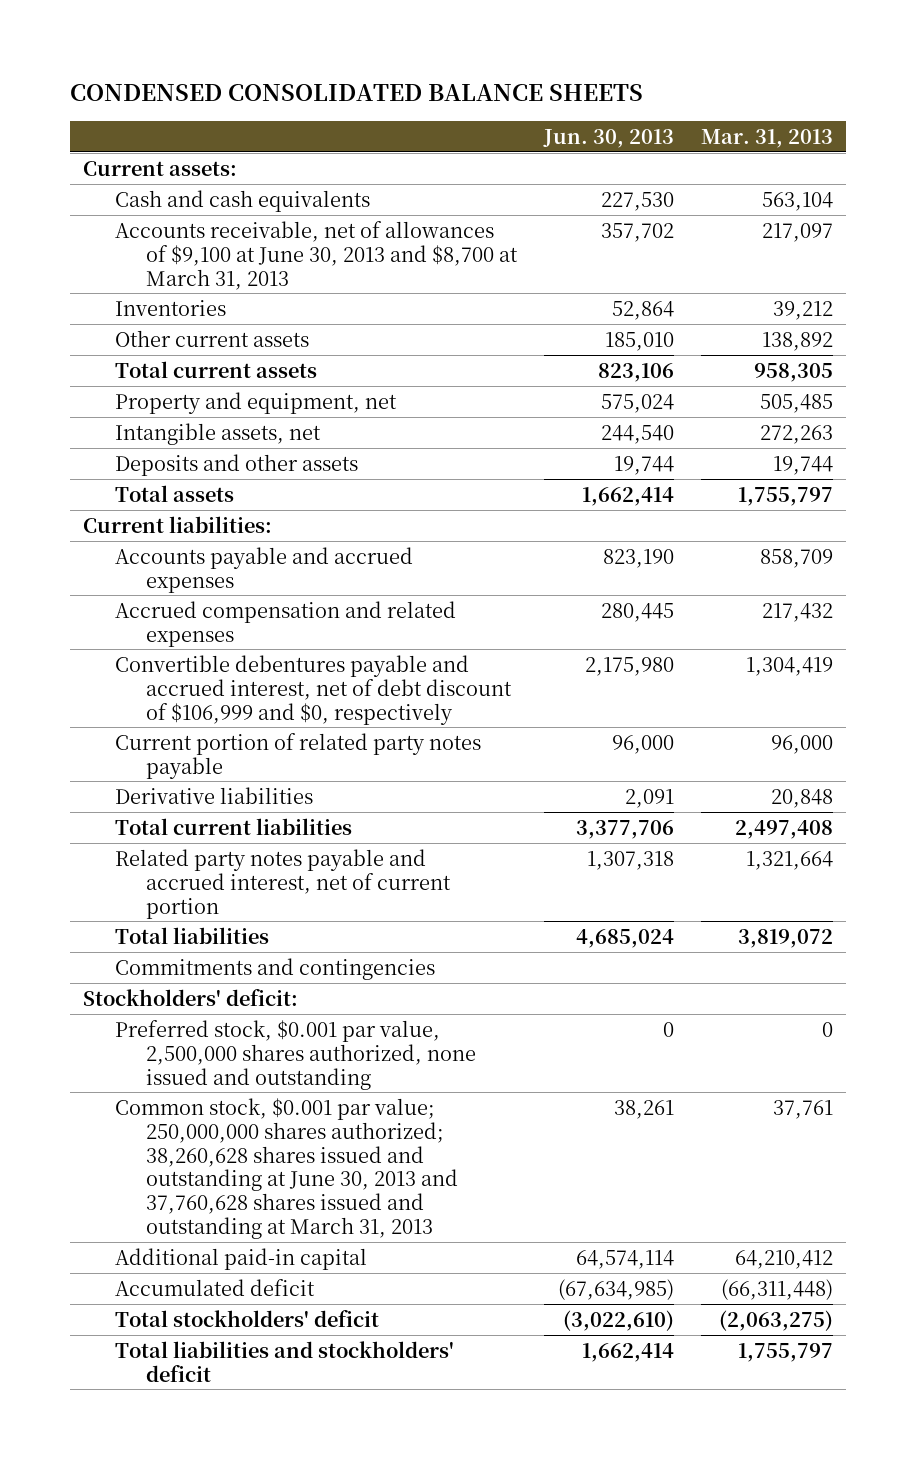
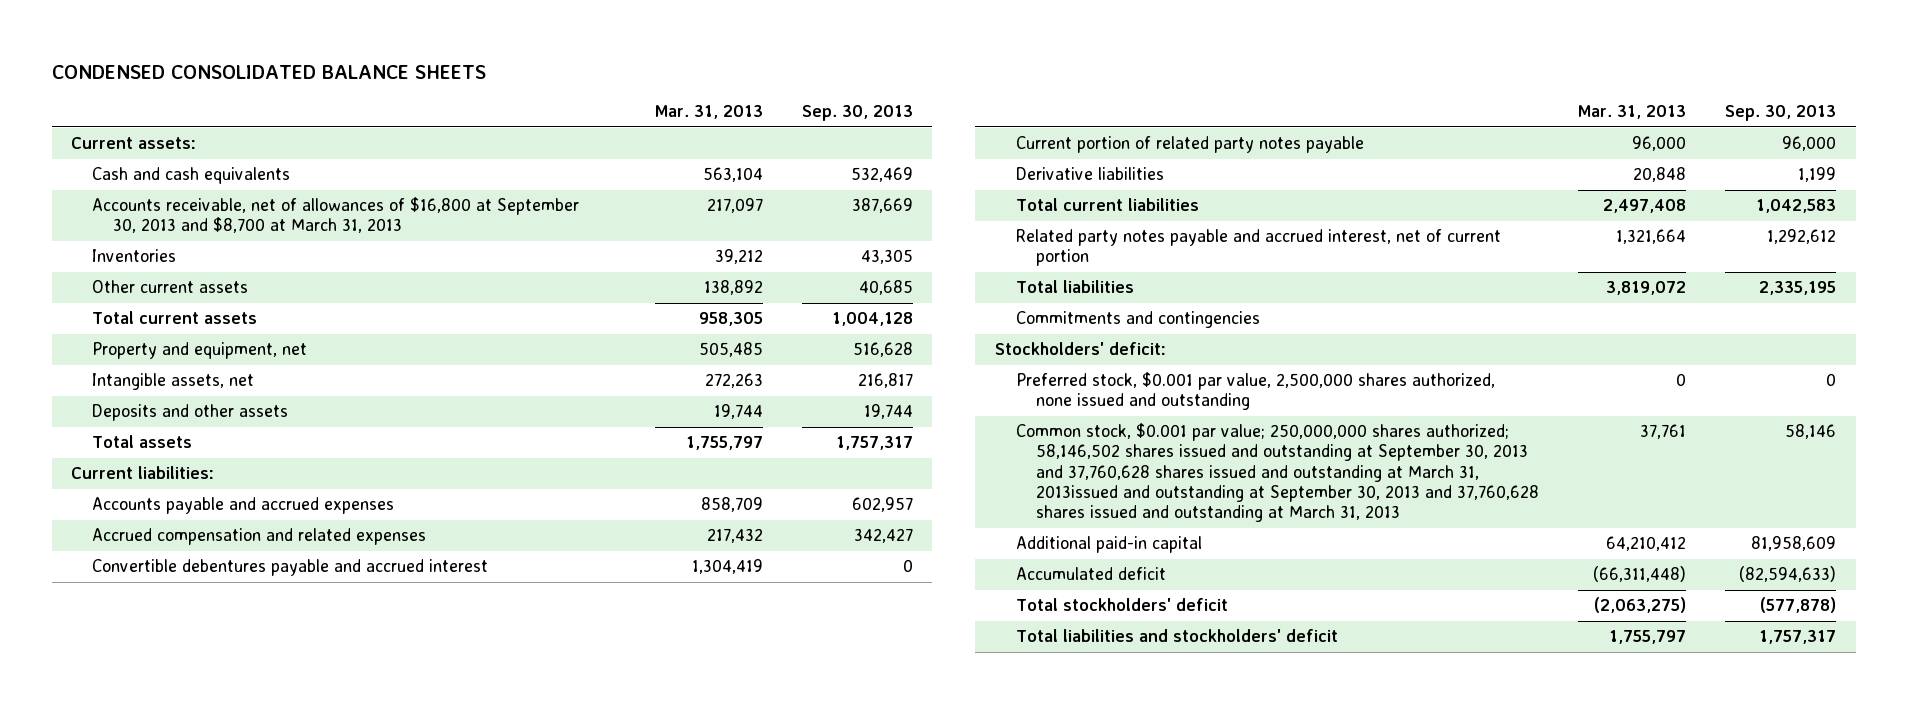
- | Jun. 30, 2013 | Mar. 31, 2013
+ | Mar. 31, 2013 | Sep. 30, 2013
- Accounts receivable, net of allowances of $9,100 at June 30, 2013 and $8,700 at March 31, 2013 | 357,702 | 217,097
+ Accounts receivable, net of allowances of $16,800 at September 30, 2013 and $8,700 at March 31, 2013 | 217,097 | 387,669
- Convertible debentures payable and accrued interest, net of debt discount of $106,999 and $0, respectively | 2,175,980 | 1,304,419
+ Convertible debentures payable and accrued interest | 1,304,419 | 0
- Common stock, $0.001 par value; 250,000,000 shares authorized; 38,260,628 shares issued and outstanding at June 30, 2013 and 37,760,628 shares issued and outstanding at March 31, 2013 | 38,261 | 37,761
+ Common stock, $0.001 par value; 250,000,000 shares authorized; 58,146,502 shares issued and outstanding at September 30, 2013 and 37,760,628 shares issued and outstanding at March 31, 2013issued and outstanding at September 30, 2013 and 37,760,628 shares issued and outstanding at March 31, 2013 | 37,761 | 58,146

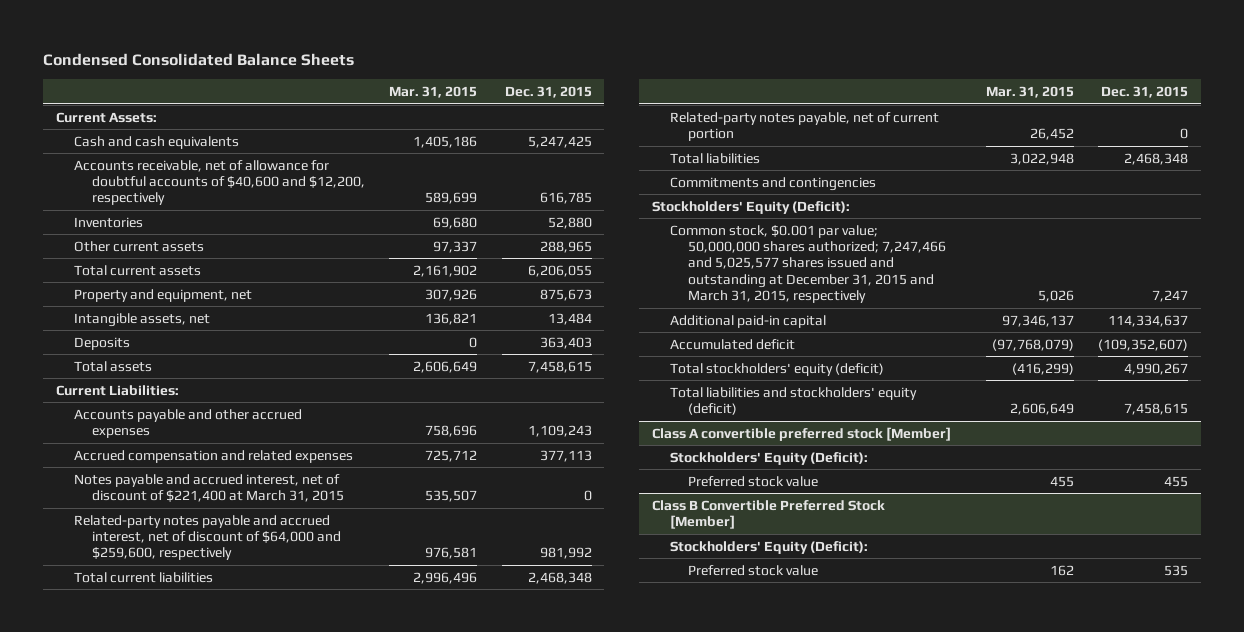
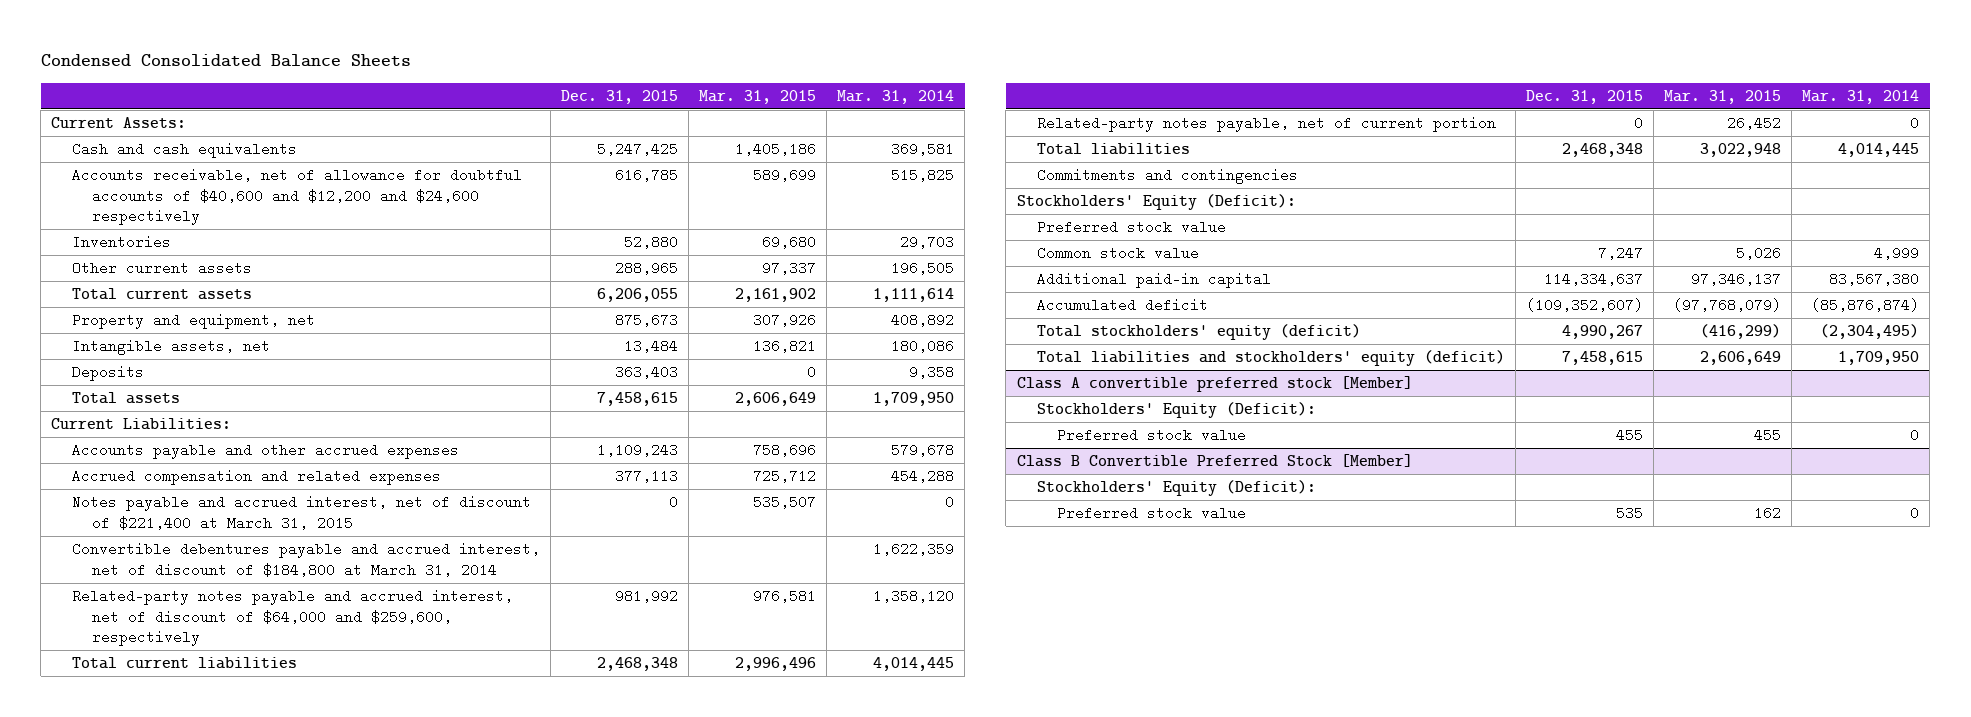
- | Mar. 31, 2015 | Dec. 31, 2015
+ | Dec. 31, 2015 | Mar. 31, 2015 | Mar. 31, 2014
- Accounts receivable, net of allowance for doubtful accounts of $40,600 and $12,200, respectively | 589,699 | 616,785
+ Accounts receivable, net of allowance for doubtful accounts of $40,600 and $12,200 and $24,600 respectively | 616,785 | 589,699 | 515,825
+ Convertible debentures payable and accrued interest, net of discount of $184,800 at March 31, 2014 | | | 1,622,359
- Common stock, $0.001 par value; 50,000,000 shares authorized; 7,247,466 and 5,025,577 shares issued and outstanding at December 31, 2015 and March 31, 2015, respectively | 5,026 | 7,247
+ Preferred stock value
+ Common stock value | 7,247 | 5,026 | 4,999

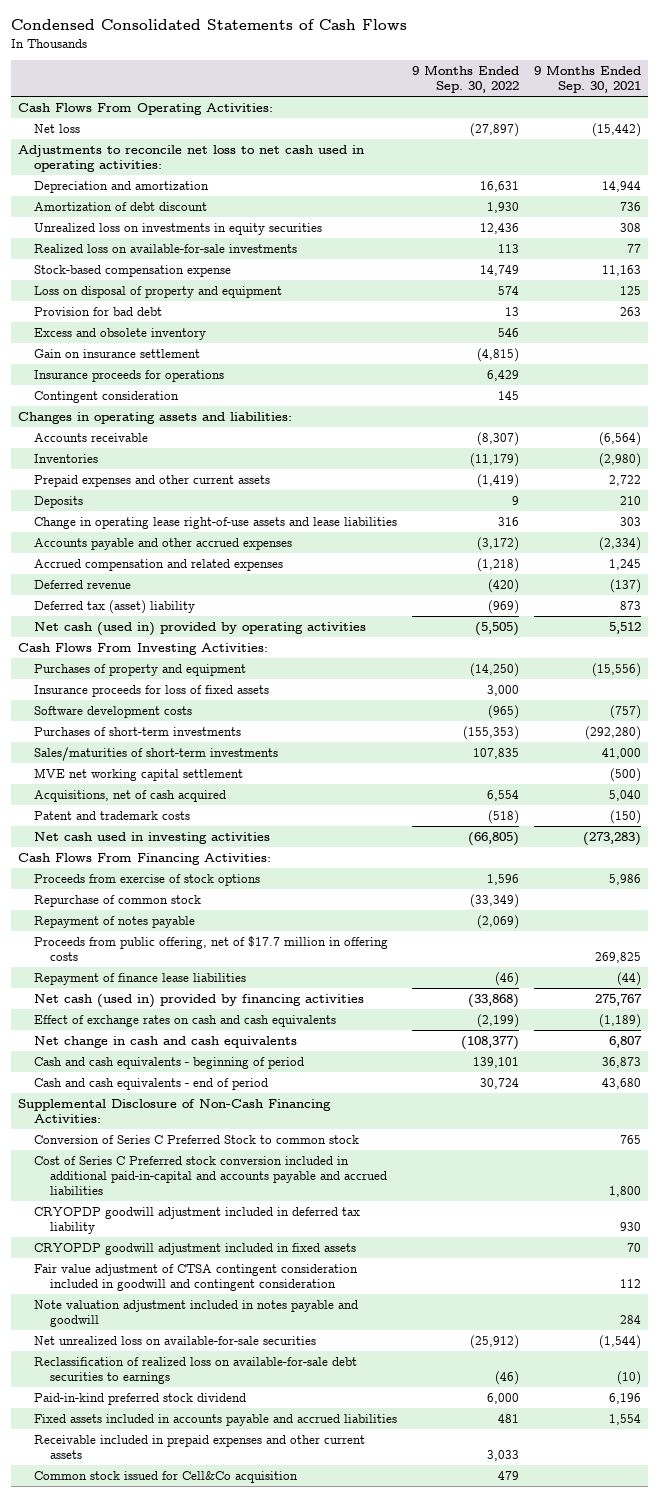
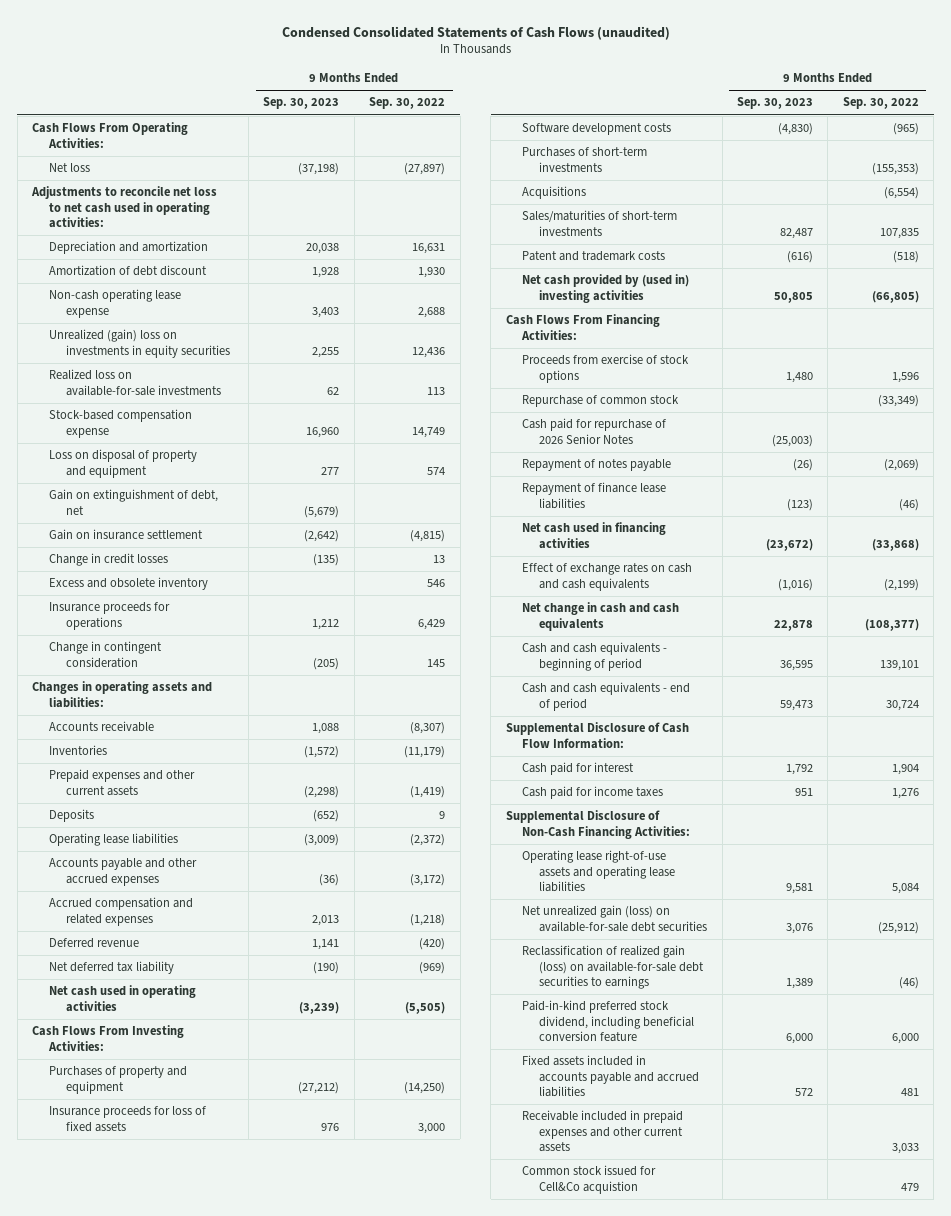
- Condensed Consolidated Statements of Cash Flows
+ Condensed Consolidated Statements of Cash Flows (unaudited)
- | 9 Months Ended Sep. 30, 2022 | 9 Months Ended Sep. 30, 2021
+ | 9 Months Ended Sep. 30, 2023 | 9 Months Ended Sep. 30, 2022
- Unrealized loss on investments in equity securities | 12,436 | 308
+ Non-cash operating lease expense | 3,403 | 2,688
+ Unrealized (gain) loss on investments in equity securities | 2,255 | 12,436
- Provision for bad debt | 13 | 263
+ Gain on extinguishment of debt, net | (5,679) |
+ Change in credit losses | (135) | 13
moved down: Excess and obsolete inventory | | 546
- Contingent consideration | 145 |
+ Change in contingent consideration | (205) | 145
- Change in operating lease right-of-use assets and lease liabilities | 316 | 303
+ Operating lease liabilities | (3,009) | (2,372)
- Deferred tax (asset) liability | (969) | 873
- Net cash (used in) provided by operating activities | (5,505) | 5,512
+ Net deferred tax liability | (190) | (969)
+ Net cash used in operating activities | (3,239) | (5,505)
+ Acquisitions | | (6,554)
- MVE net working capital settlement | | (500)
- Acquisitions, net of cash acquired | 6,554 | 5,040
- Net cash used in investing activities | (66,805) | (273,283)
+ Net cash provided by (used in) investing activities | 50,805 | (66,805)
+ Cash paid for repurchase of 2026 Senior Notes | (25,003) |
- Proceeds from public offering, net of $17.7 million in offering costs | | 269,825
- Net cash (used in) provided by financing activities | (33,868) | 275,767
+ Net cash used in financing activities | (23,672) | (33,868)
+ Supplemental Disclosure of Cash Flow Information:
+ Cash paid for interest | 1,792 | 1,904
+ Cash paid for income taxes | 951 | 1,276
- Conversion of Series C Preferred Stock to common stock | | 765
- Cost of Series C Preferred stock conversion included in additional paid-in-capital and accounts payable and accrued liabilities | | 1,800
- CRYOPDP goodwill adjustment included in deferred tax liability | | 930
- CRYOPDP goodwill adjustment included in fixed assets | | 70
- Fair value adjustment of CTSA contingent consideration included in goodwill and contingent consideration | | 112
- Note valuation adjustment included in notes payable and goodwill | | 284
- Net unrealized loss on available-for-sale securities | (25,912) | (1,544)
- Reclassification of realized loss on available-for-sale debt securities to earnings | (46) | (10)
- Paid-in-kind preferred stock dividend | 6,000 | 6,196
+ Operating lease right-of-use assets and operating lease liabilities | 9,581 | 5,084
+ Net unrealized gain (loss) on available-for-sale debt securities | 3,076 | (25,912)
+ Reclassification of realized gain (loss) on available-for-sale debt securities to earnings | 1,389 | (46)
+ Paid-in-kind preferred stock dividend, including beneficial conversion feature | 6,000 | 6,000
- Common stock issued for Cell&Co acquisition | 479 |
+ Common stock issued for Cell&Co acquistion | | 479

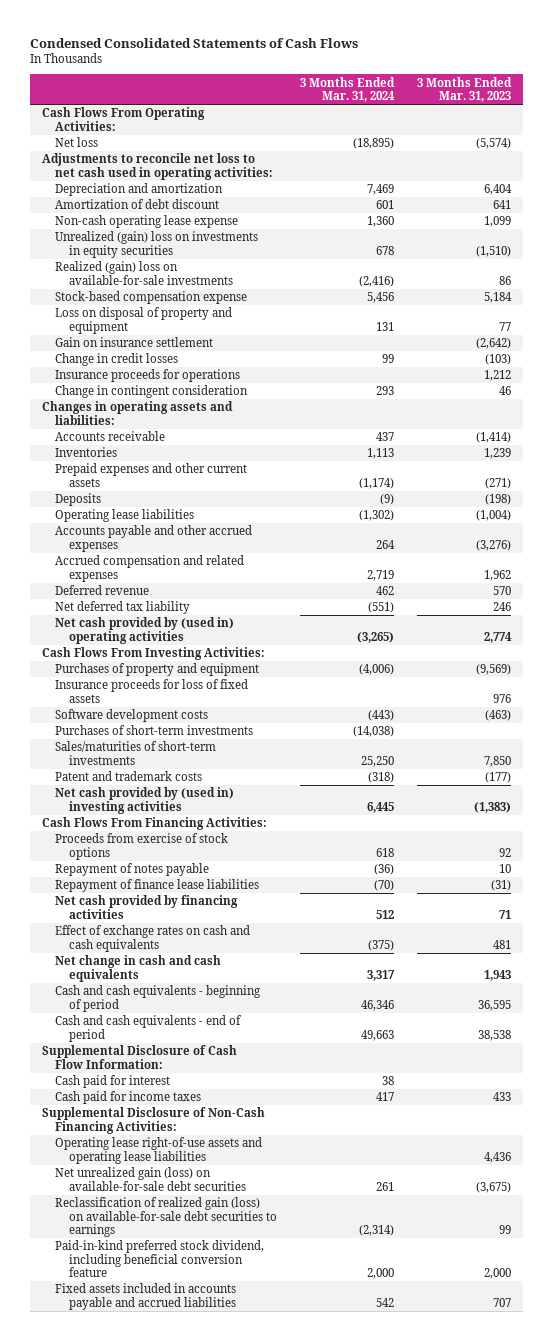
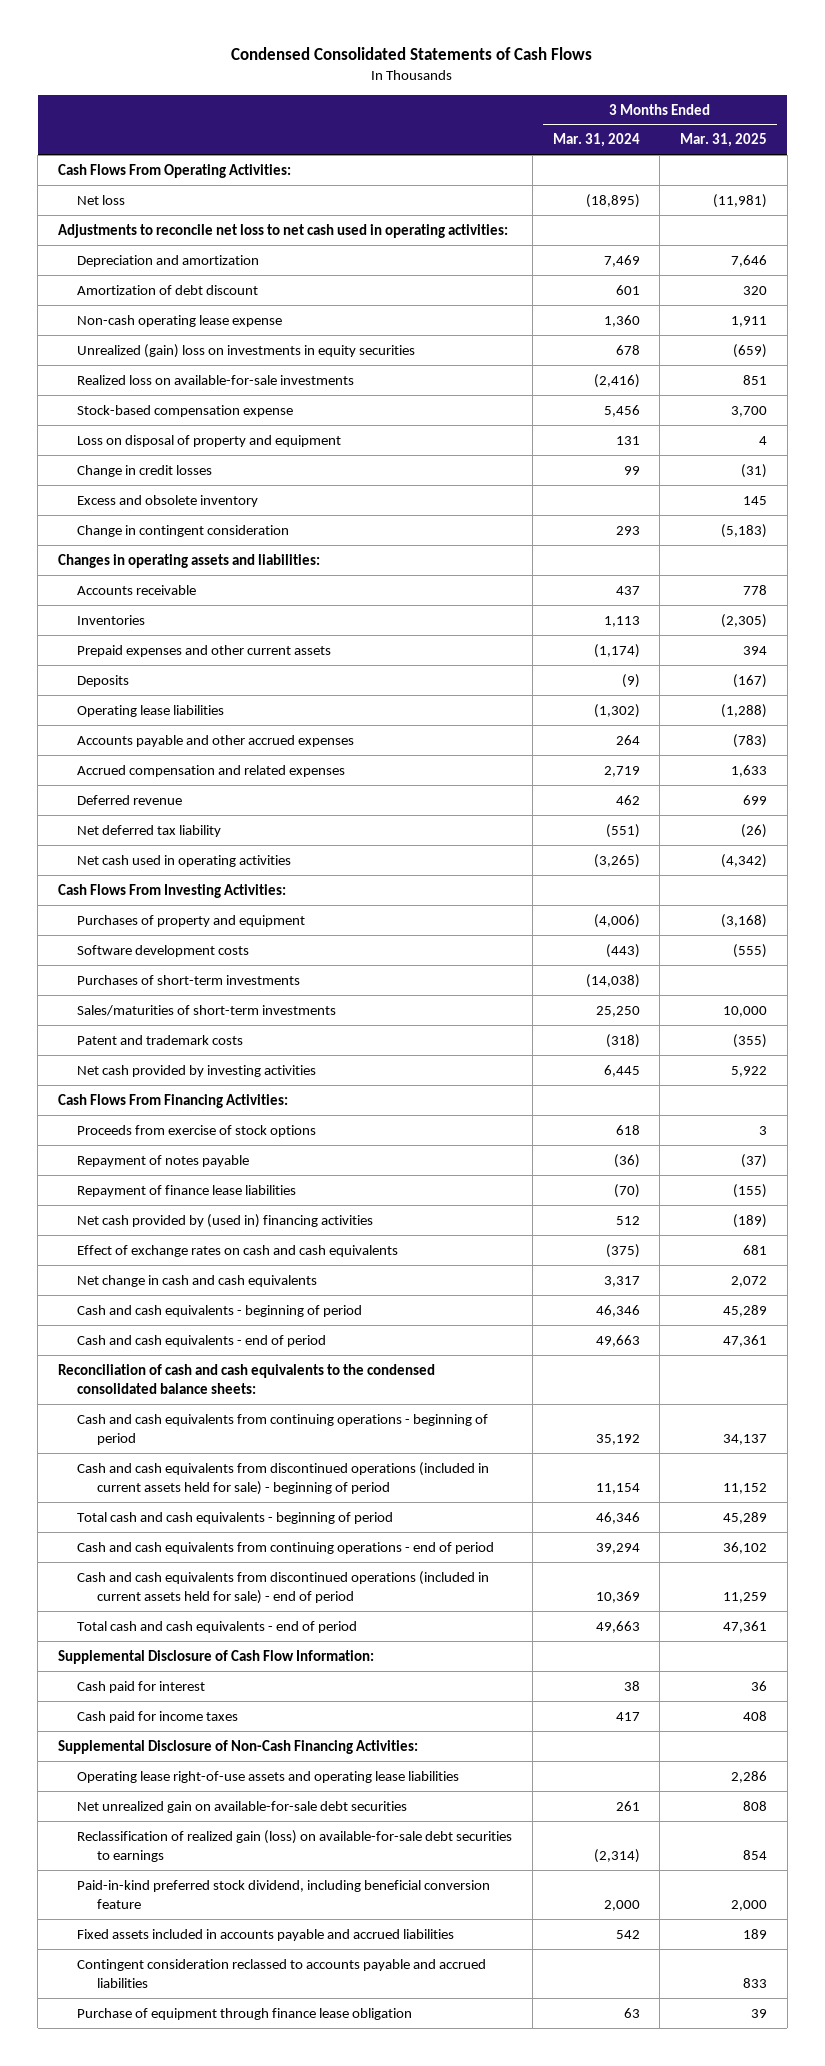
- | 3 Months Ended Mar. 31, 2024 | 3 Months Ended Mar. 31, 2023
+ | 3 Months Ended Mar. 31, 2024 | 3 Months Ended Mar. 31, 2025
- Realized (gain) loss on available-for-sale investments | (2,416) | 86
+ Realized loss on available-for-sale investments | (2,416) | 851
- Gain on insurance settlement | | (2,642)
- Insurance proceeds for operations | | 1,212
+ Excess and obsolete inventory | | 145
- Net cash provided by (used in) operating activities | (3,265) | 2,774
+ Net cash used in operating activities | (3,265) | (4,342)
- Insurance proceeds for loss of fixed assets | | 976
- Net cash provided by (used in) investing activities | 6,445 | (1,383)
+ Net cash provided by investing activities | 6,445 | 5,922
- Net cash provided by financing activities | 512 | 71
+ Net cash provided by (used in) financing activities | 512 | (189)
+ Reconciliation of cash and cash equivalents to the condensed consolidated balance sheets:
+ Cash and cash equivalents from continuing operations - beginning of period | 35,192 | 34,137
+ Cash and cash equivalents from discontinued operations (included in current assets held for sale) - beginning of period | 11,154 | 11,152
+ Total cash and cash equivalents - beginning of period | 46,346 | 45,289
+ Cash and cash equivalents from continuing operations - end of period | 39,294 | 36,102
+ Cash and cash equivalents from discontinued operations (included in current assets held for sale) - end of period | 10,369 | 11,259
+ Total cash and cash equivalents - end of period | 49,663 | 47,361
- Net unrealized gain (loss) on available-for-sale debt securities | 261 | (3,675)
+ Net unrealized gain on available-for-sale debt securities | 261 | 808
+ Contingent consideration reclassed to accounts payable and accrued liabilities | | 833
+ Purchase of equipment through finance lease obligation | 63 | 39

